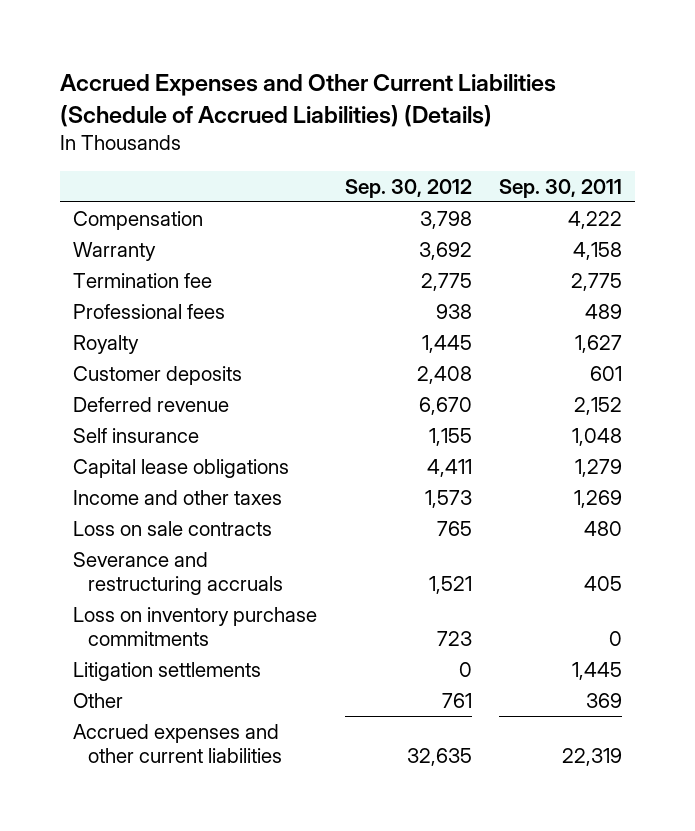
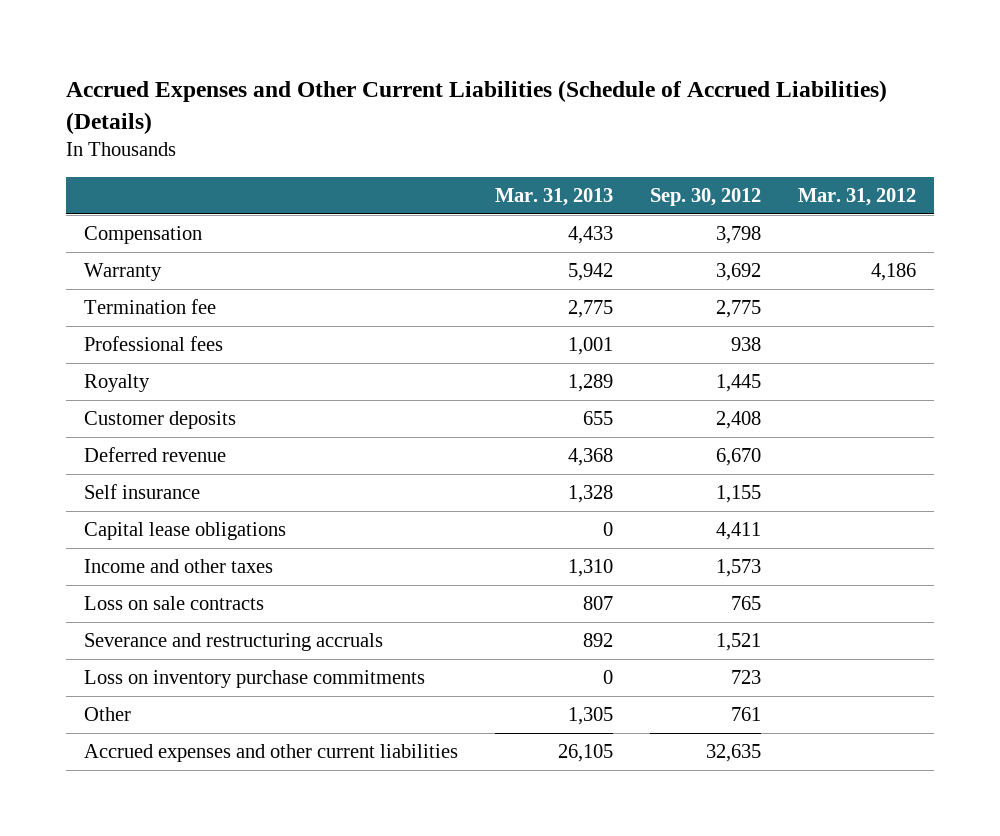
- | Sep. 30, 2012 | Sep. 30, 2011
+ | Mar. 31, 2013 | Sep. 30, 2012 | Mar. 31, 2012
- Litigation settlements | 0 | 1,445

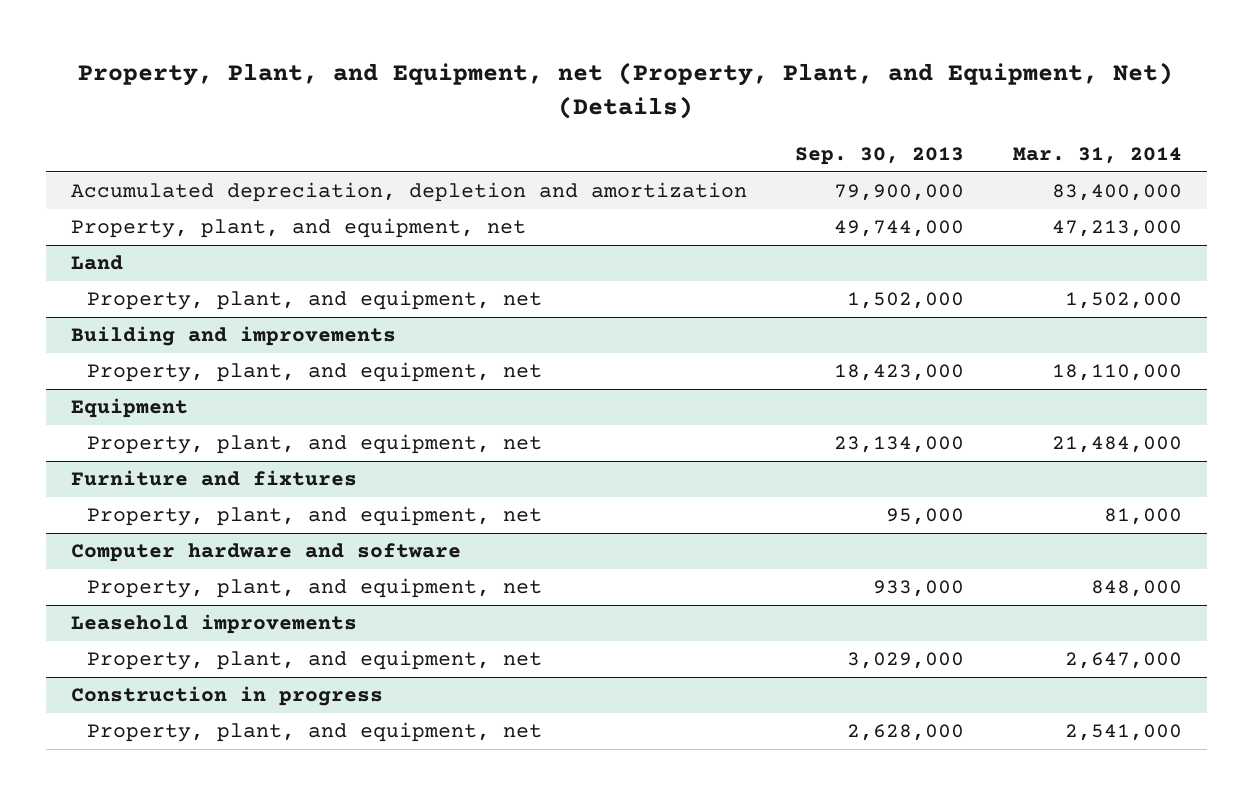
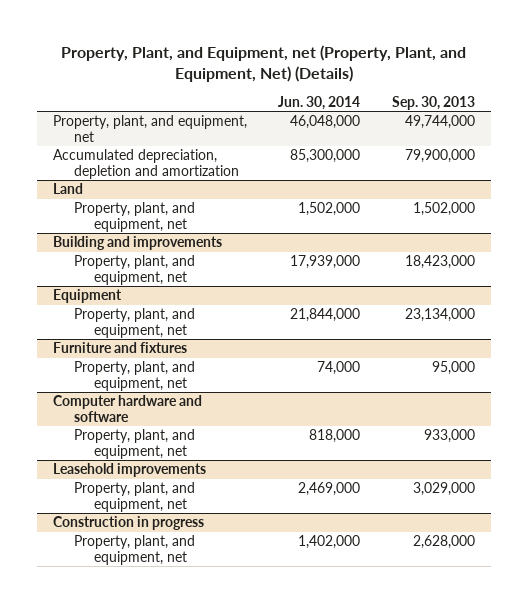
- | Sep. 30, 2013 | Mar. 31, 2014
+ | Jun. 30, 2014 | Sep. 30, 2013
moved down: Accumulated depreciation, depletion and amortization | 85,300,000 | 79,900,000

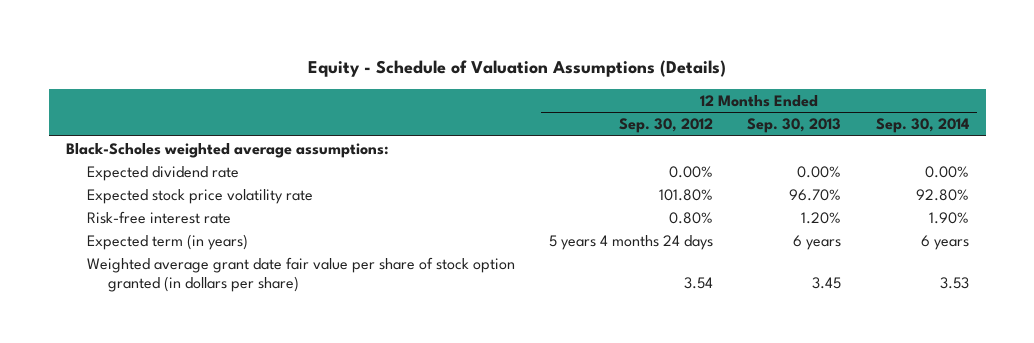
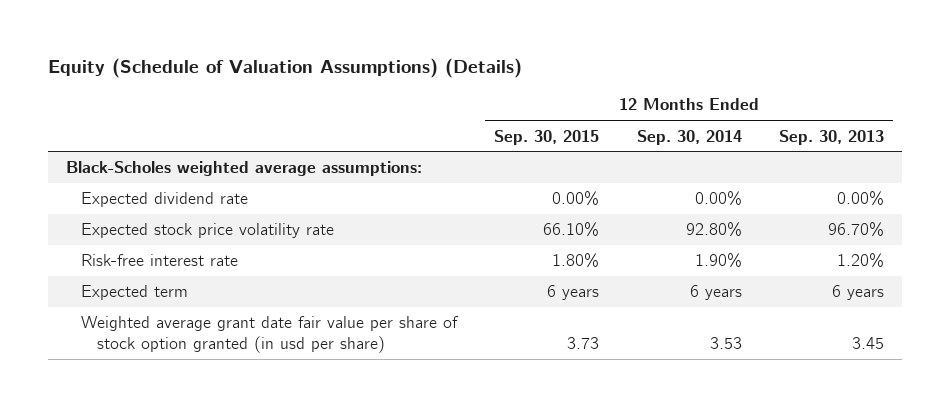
- Equity - Schedule of Valuation Assumptions (Details)
+ Equity (Schedule of Valuation Assumptions) (Details)
- | 12 Months Ended Sep. 30, 2012 | 12 Months Ended Sep. 30, 2013 | 12 Months Ended Sep. 30, 2014
+ | 12 Months Ended Sep. 30, 2015 | 12 Months Ended Sep. 30, 2014 | 12 Months Ended Sep. 30, 2013
- Expected term (in years) | 5 years 4 months 24 days | 6 years | 6 years
- Weighted average grant date fair value per share of stock option granted (in dollars per share) | 3.54 | 3.45 | 3.53
+ Expected term | 6 years | 6 years | 6 years
+ Weighted average grant date fair value per share of stock option granted (in usd per share) | 3.73 | 3.53 | 3.45

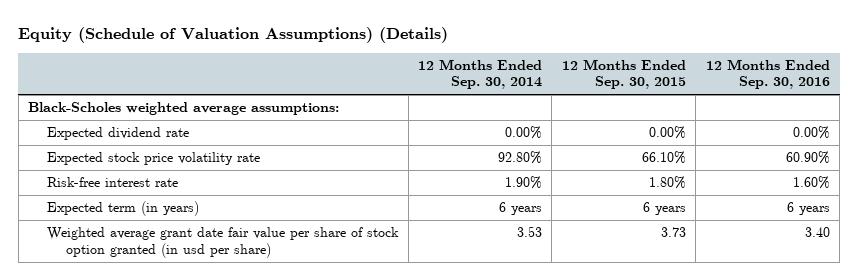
- | 12 Months Ended Sep. 30, 2015 | 12 Months Ended Sep. 30, 2014 | 12 Months Ended Sep. 30, 2013
+ | 12 Months Ended Sep. 30, 2014 | 12 Months Ended Sep. 30, 2015 | 12 Months Ended Sep. 30, 2016
- Expected term | 6 years | 6 years | 6 years
+ Expected term (in years) | 6 years | 6 years | 6 years

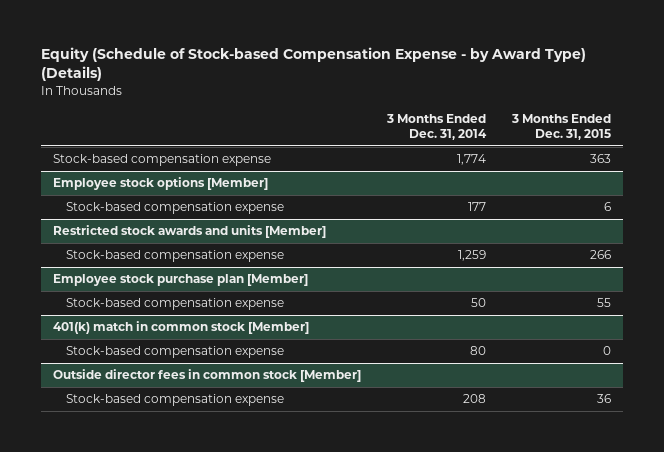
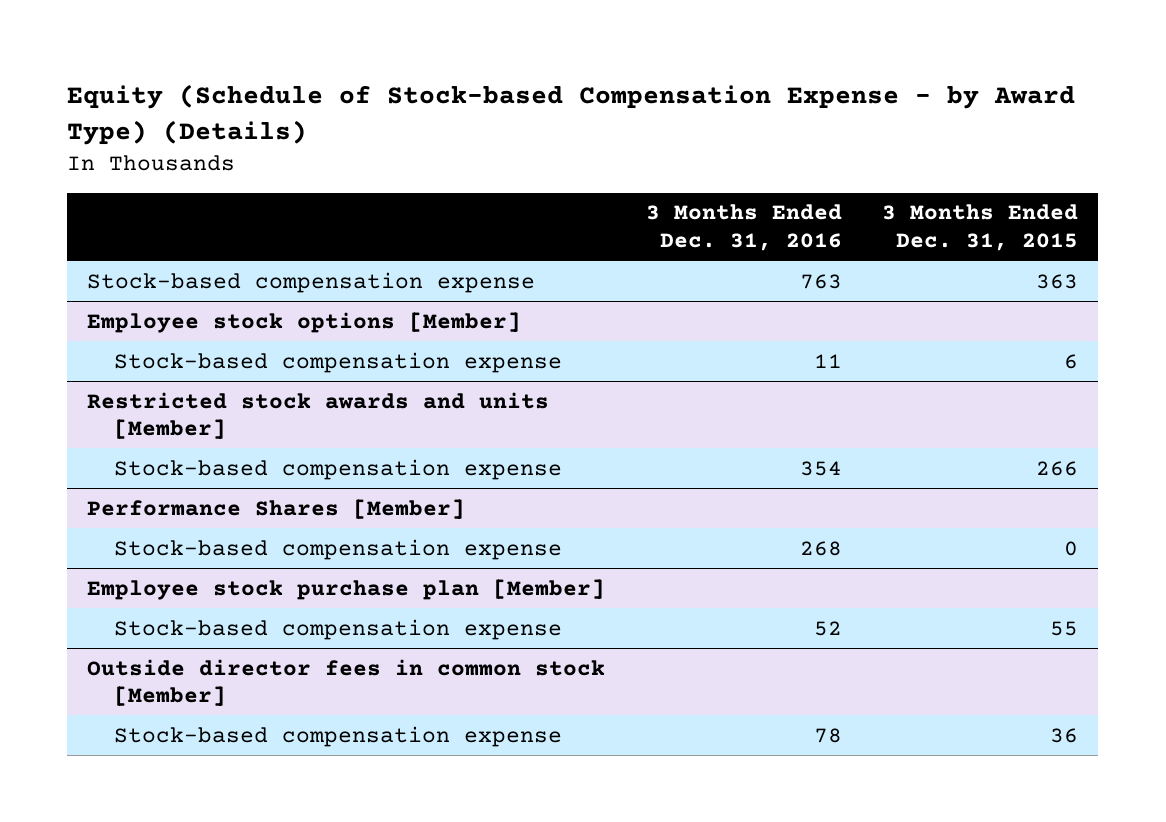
- | 3 Months Ended Dec. 31, 2014 | 3 Months Ended Dec. 31, 2015
+ | 3 Months Ended Dec. 31, 2016 | 3 Months Ended Dec. 31, 2015
+ Performance Shares [Member]
+ Stock-based compensation expense | 268 | 0
- 401(k) match in common stock [Member]
- Stock-based compensation expense | 80 | 0

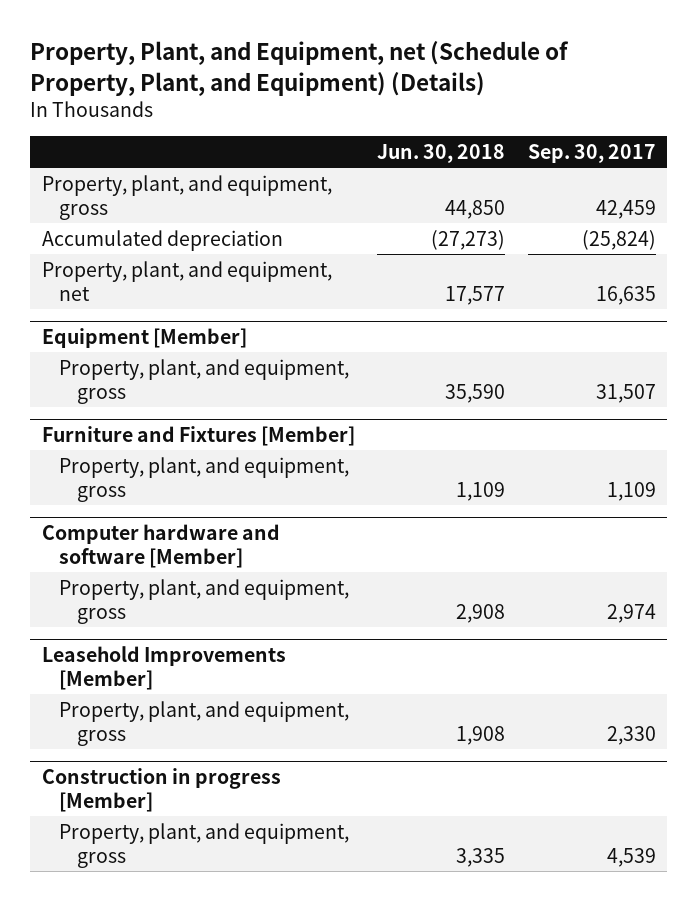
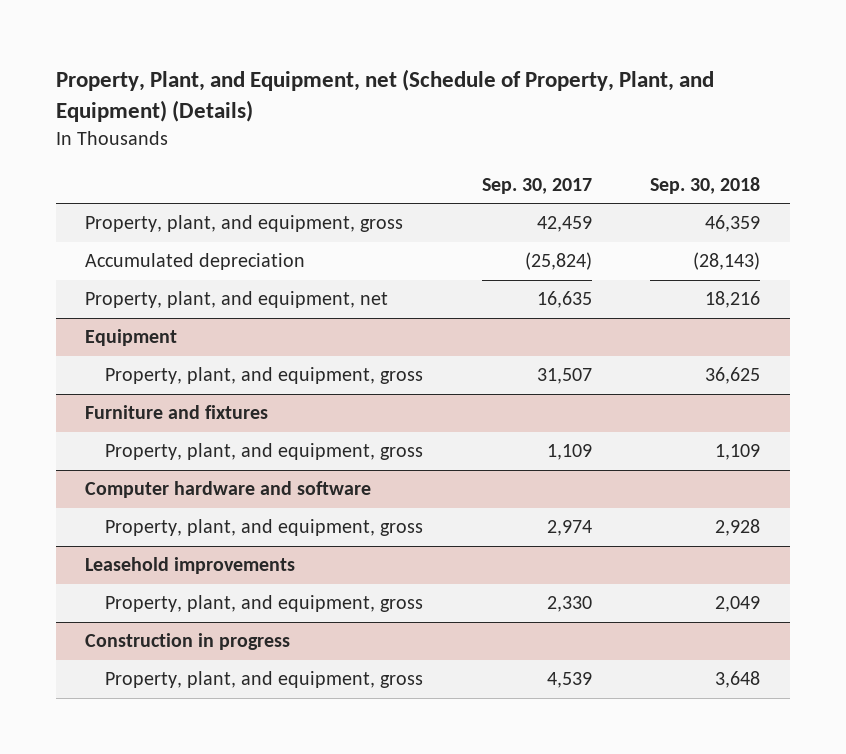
- | Jun. 30, 2018 | Sep. 30, 2017
+ | Sep. 30, 2017 | Sep. 30, 2018
- Equipment [Member]
+ Equipment
- Furniture and Fixtures [Member]
+ Furniture and fixtures
- Computer hardware and software [Member]
+ Computer hardware and software
- Leasehold Improvements [Member]
+ Leasehold improvements
- Construction in progress [Member]
+ Construction in progress

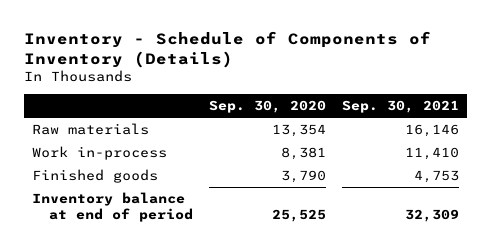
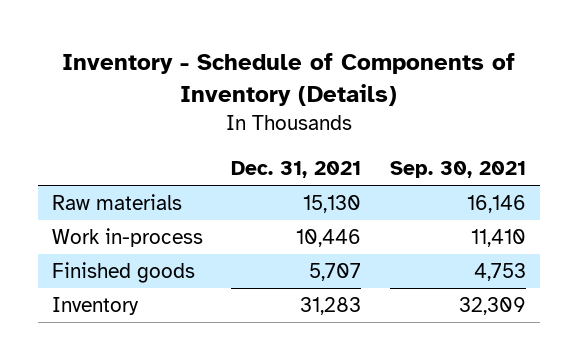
- | Sep. 30, 2020 | Sep. 30, 2021
+ | Dec. 31, 2021 | Sep. 30, 2021
- Inventory balance at end of period | 25,525 | 32,309
+ Inventory | 31,283 | 32,309

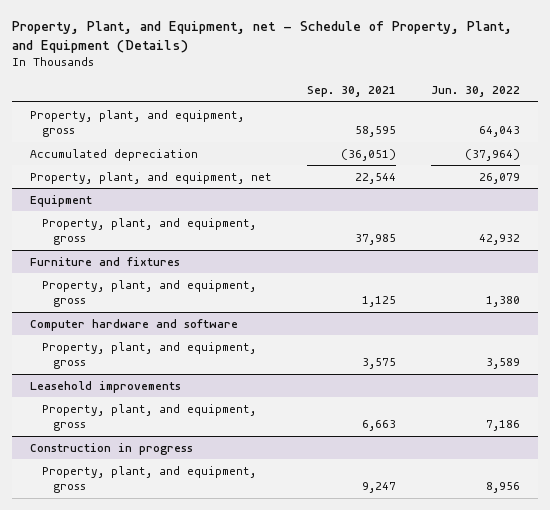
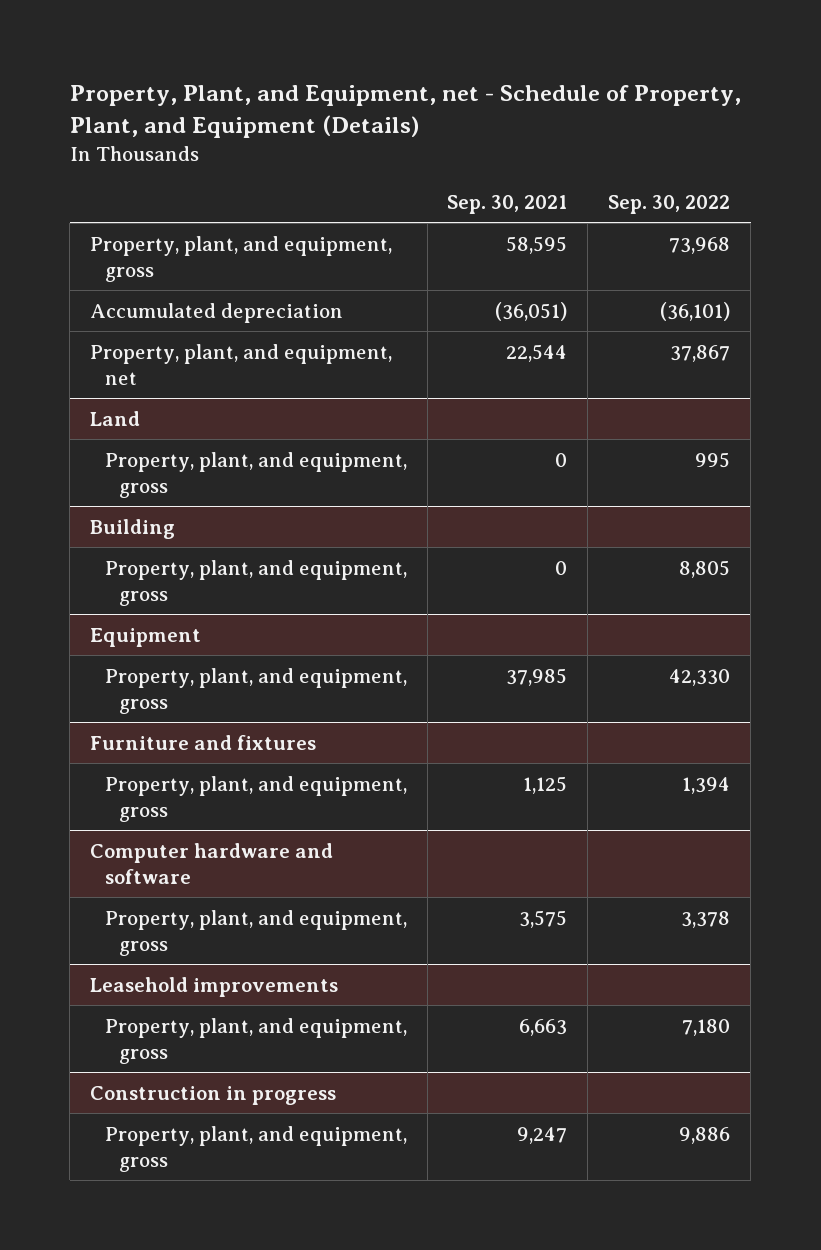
- | Sep. 30, 2021 | Jun. 30, 2022
+ | Sep. 30, 2021 | Sep. 30, 2022
+ Land
+ Property, plant, and equipment, gross | 0 | 995
+ Building
+ Property, plant, and equipment, gross | 0 | 8,805

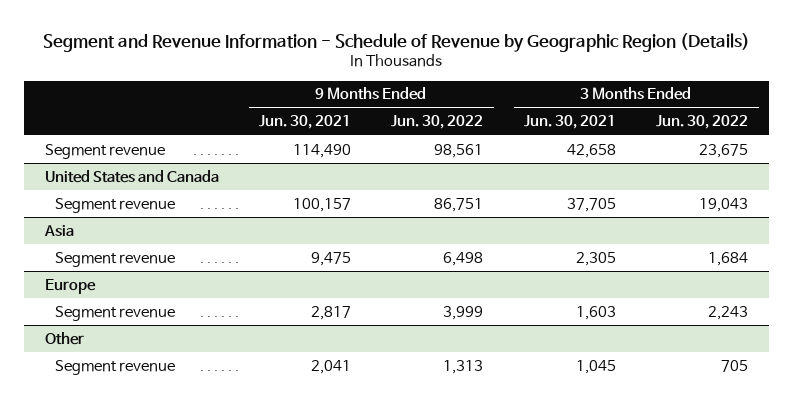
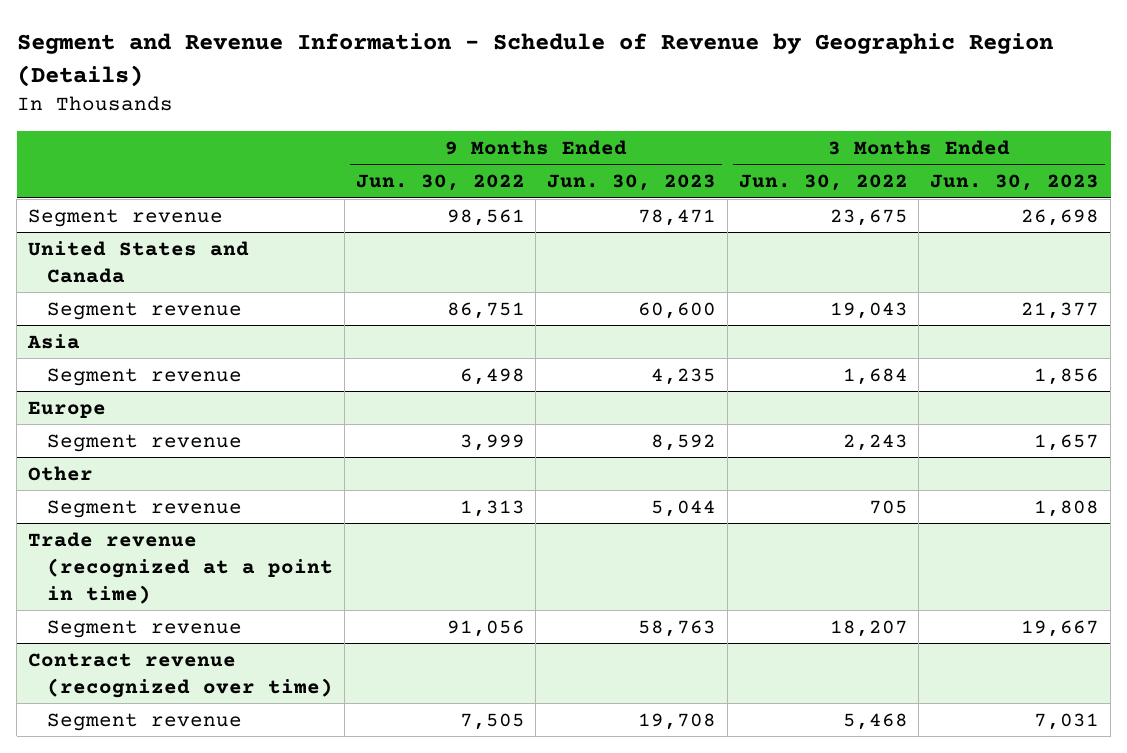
- | 9 Months Ended Jun. 30, 2021 | 9 Months Ended Jun. 30, 2022 | 3 Months Ended Jun. 30, 2021 | 3 Months Ended Jun. 30, 2022
+ | 9 Months Ended Jun. 30, 2022 | 9 Months Ended Jun. 30, 2023 | 3 Months Ended Jun. 30, 2022 | 3 Months Ended Jun. 30, 2023
+ Trade revenue (recognized at a point in time)
+ Segment revenue | 91,056 | 58,763 | 18,207 | 19,667
+ Contract revenue (recognized over time)
+ Segment revenue | 7,505 | 19,708 | 5,468 | 7,031

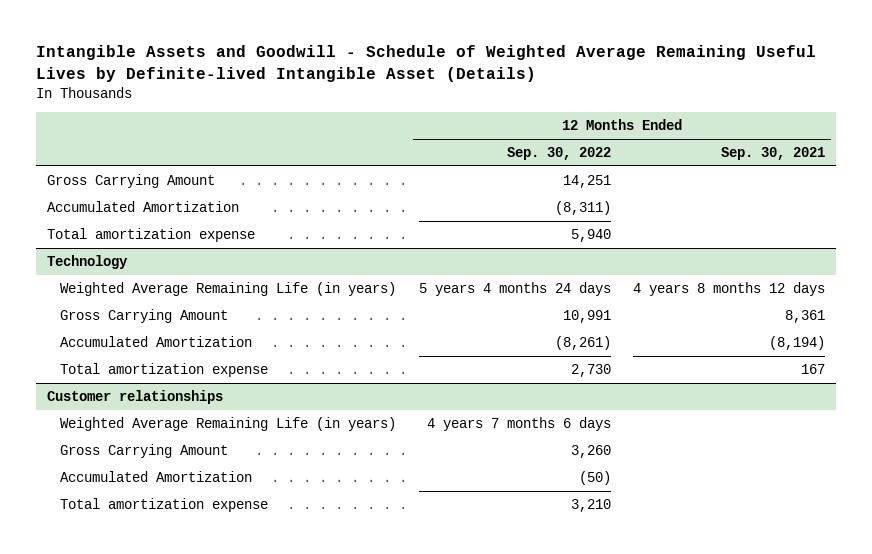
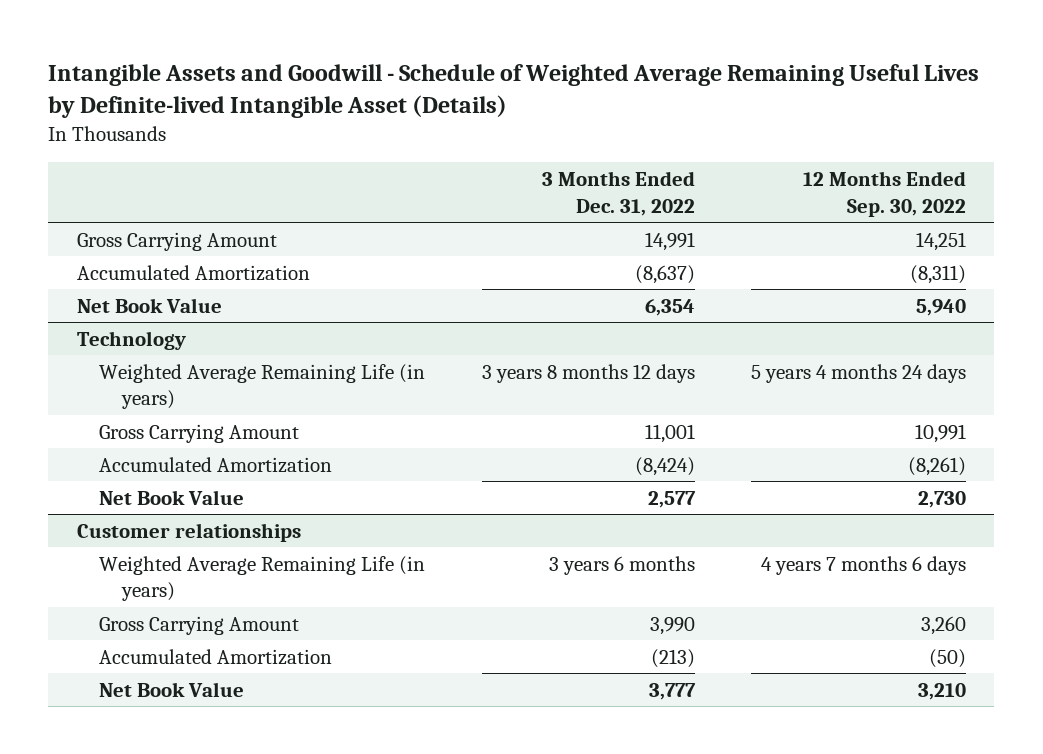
- | 12 Months Ended Sep. 30, 2022 | 12 Months Ended Sep. 30, 2021
+ | 3 Months Ended Dec. 31, 2022 | 12 Months Ended Sep. 30, 2022
- Total amortization expense | 5,940 |
+ Net Book Value | 6,354 | 5,940
@ Technology
- Total amortization expense | 2,730 | 167
+ Net Book Value | 2,577 | 2,730
@ Customer relationships
- Total amortization expense | 3,210 |
+ Net Book Value | 3,777 | 3,210

